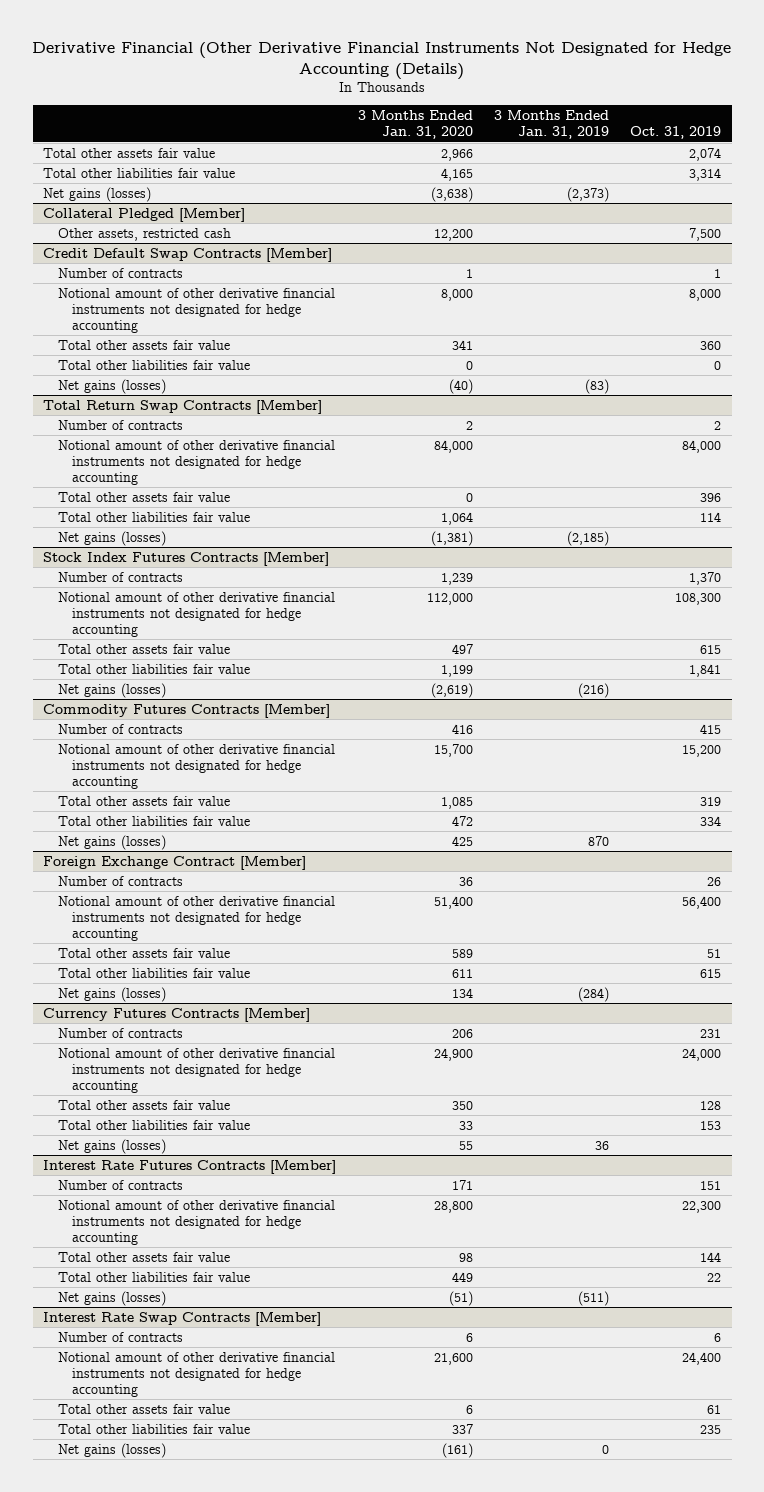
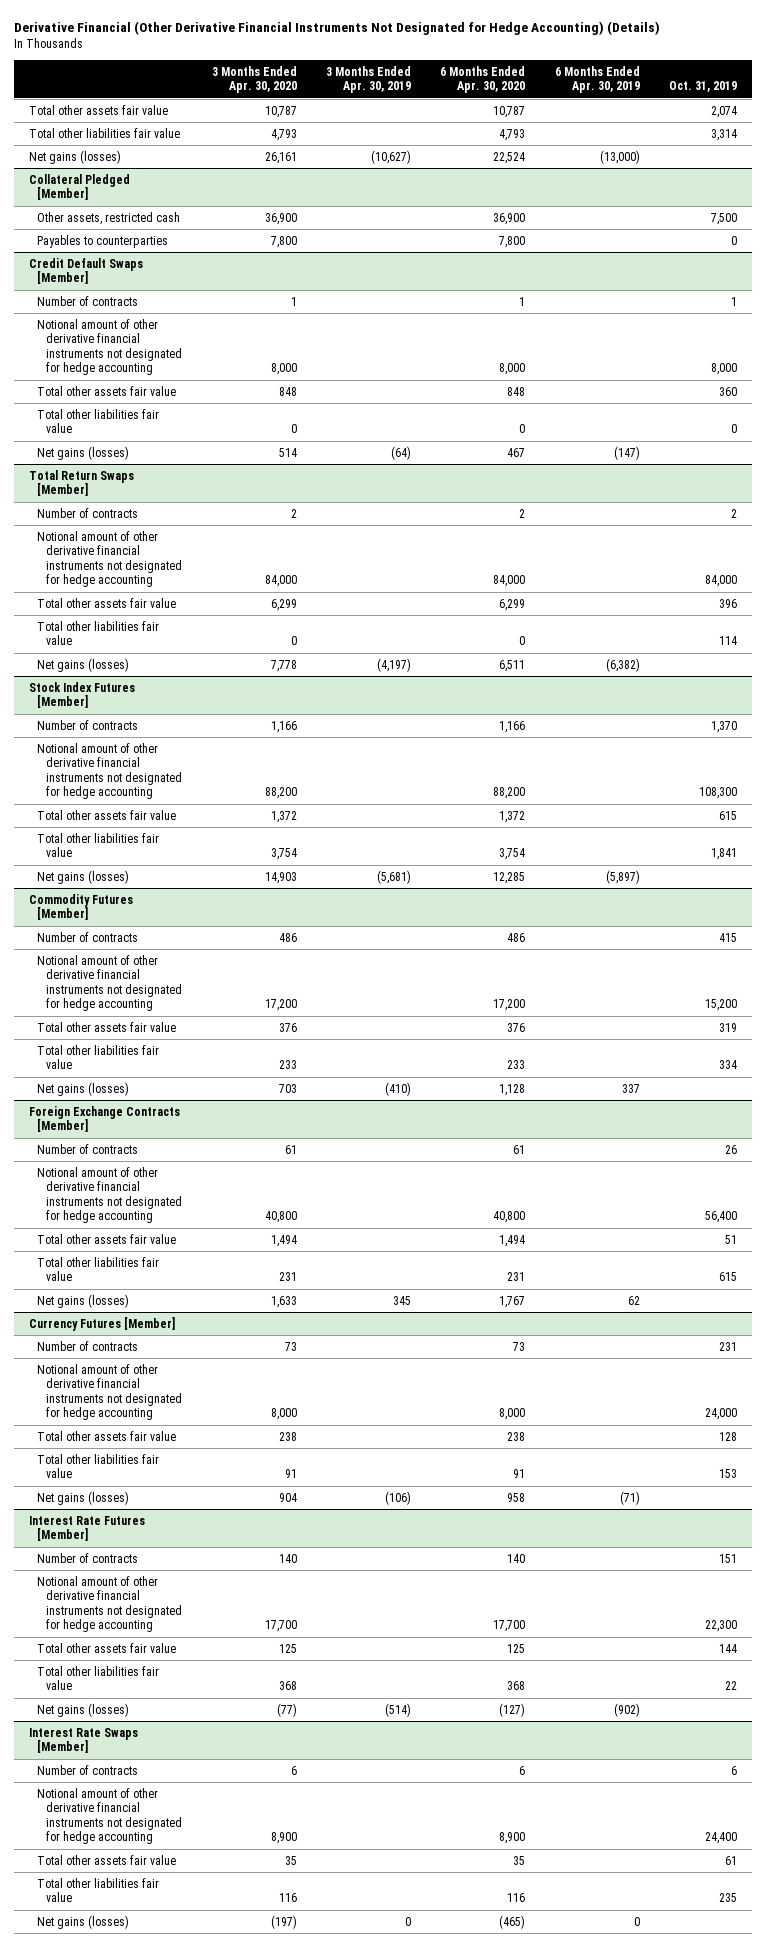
- Derivative Financial (Other Derivative Financial Instruments Not Designated for Hedge Accounting (Details)
+ Derivative Financial (Other Derivative Financial Instruments Not Designated for Hedge Accounting) (Details)
- | 3 Months Ended Jan. 31, 2020 | 3 Months Ended Jan. 31, 2019 | Oct. 31, 2019
+ | 3 Months Ended Apr. 30, 2020 | 3 Months Ended Apr. 30, 2019 | 6 Months Ended Apr. 30, 2020 | 6 Months Ended Apr. 30, 2019 | Oct. 31, 2019
- Credit Default Swap Contracts [Member]
@ Collateral Pledged [Member]
+ Payables to counterparties | 7,800 | | 7,800 | | 0
+ Credit Default Swaps [Member]
- Total Return Swap Contracts [Member]
+ Total Return Swaps [Member]
- Stock Index Futures Contracts [Member]
+ Stock Index Futures [Member]
- Commodity Futures Contracts [Member]
+ Commodity Futures [Member]
- Foreign Exchange Contract [Member]
+ Foreign Exchange Contracts [Member]
- Currency Futures Contracts [Member]
+ Currency Futures [Member]
- Interest Rate Futures Contracts [Member]
+ Interest Rate Futures [Member]
- Interest Rate Swap Contracts [Member]
+ Interest Rate Swaps [Member]

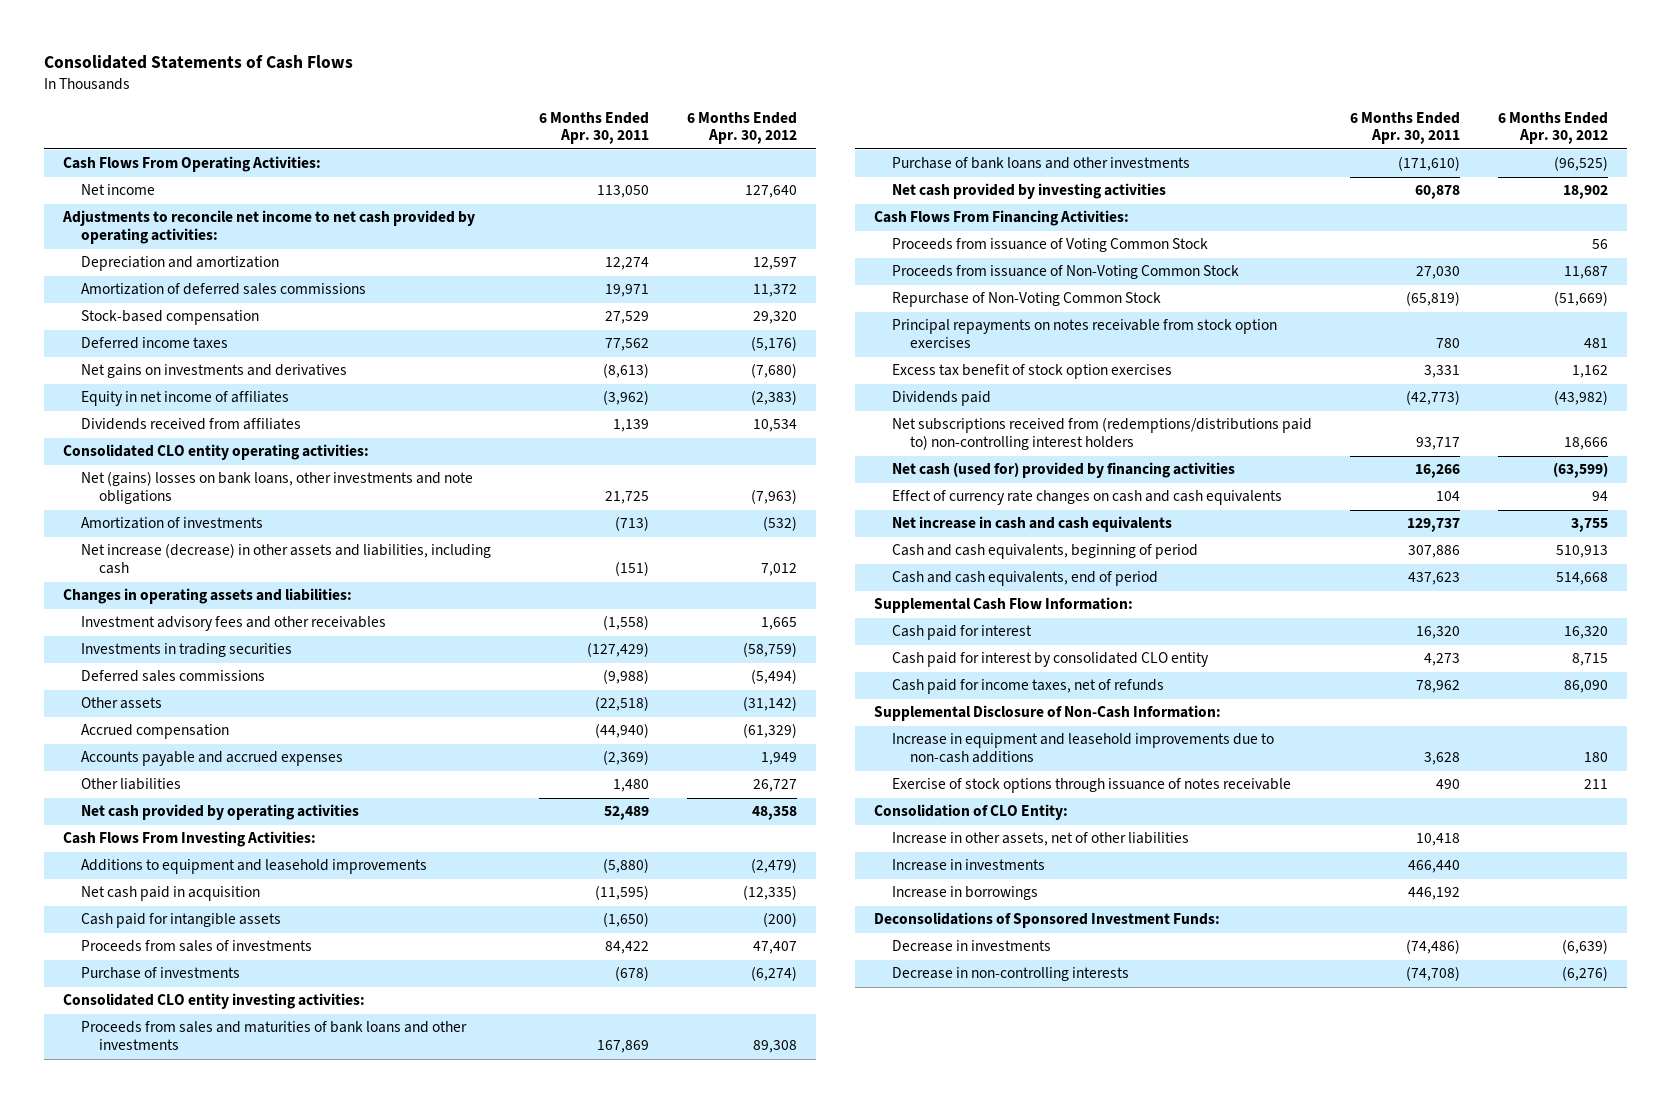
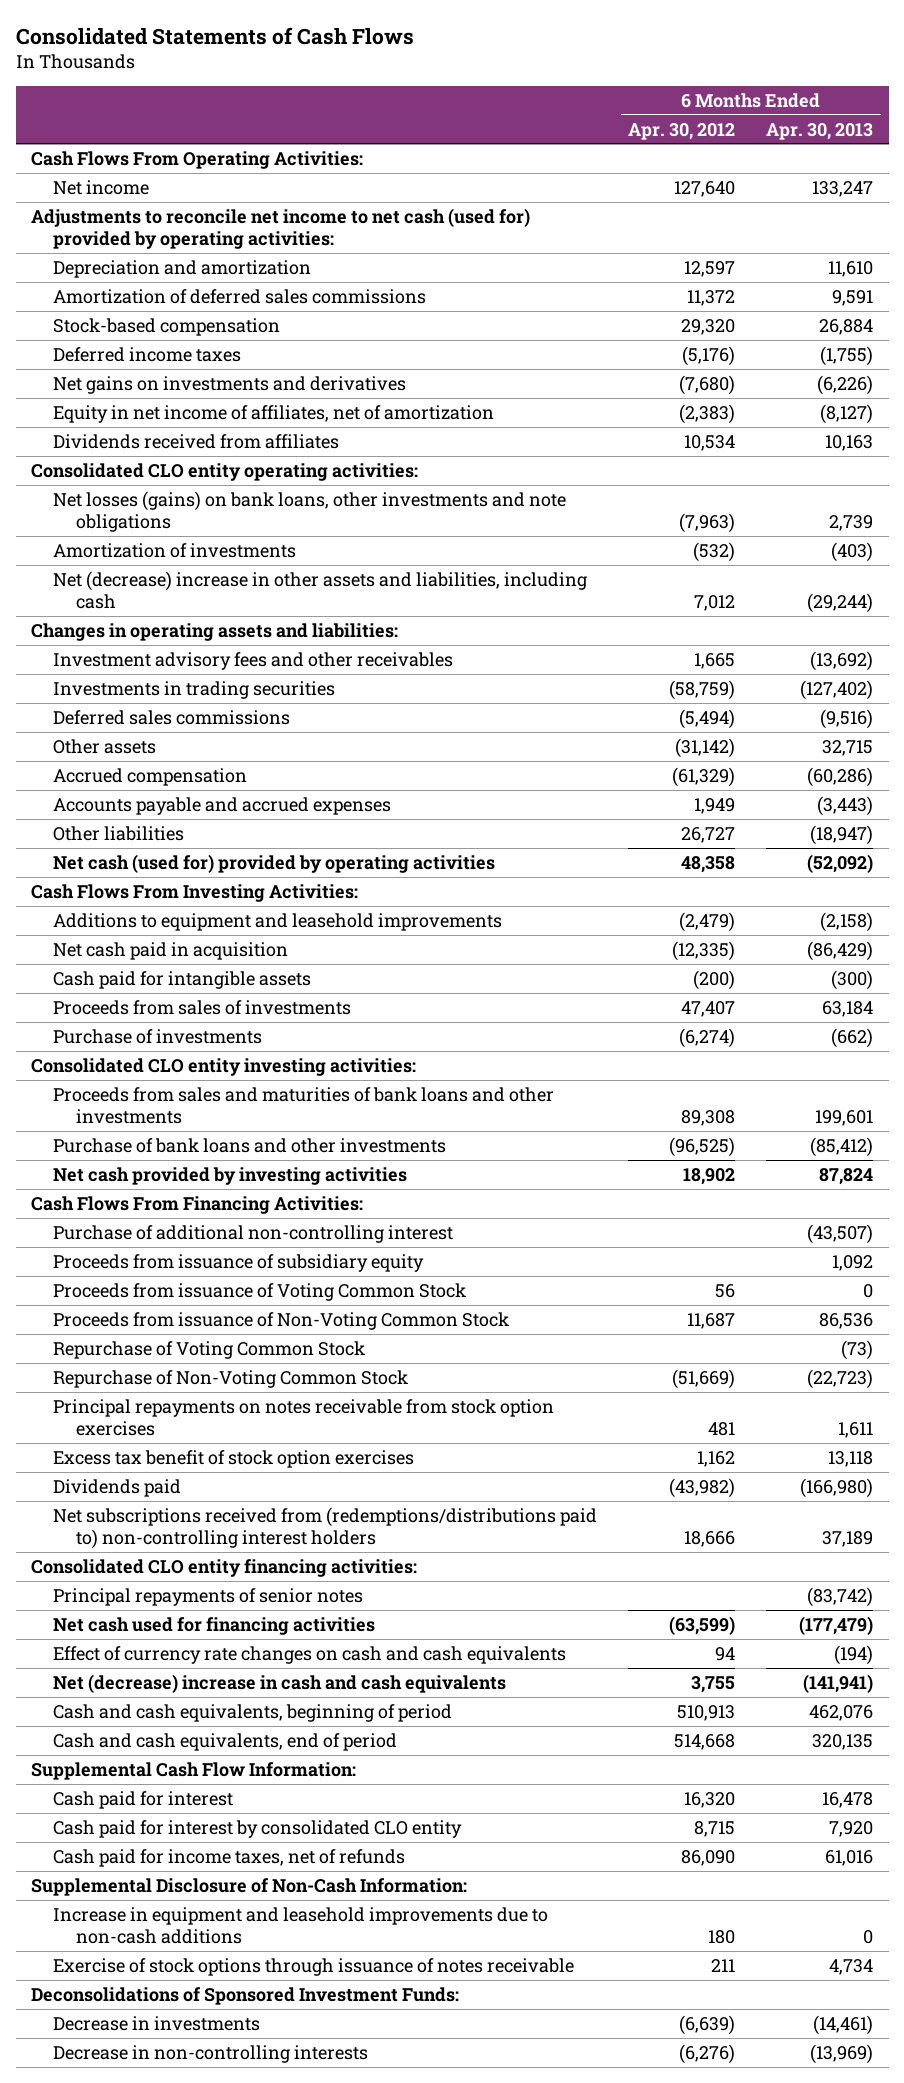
- | 6 Months Ended Apr. 30, 2011 | 6 Months Ended Apr. 30, 2012
+ | 6 Months Ended Apr. 30, 2012 | 6 Months Ended Apr. 30, 2013
- Adjustments to reconcile net income to net cash provided by operating activities:
+ Adjustments to reconcile net income to net cash (used for) provided by operating activities:
- Equity in net income of affiliates | (3,962) | (2,383)
+ Equity in net income of affiliates, net of amortization | (2,383) | (8,127)
- Net (gains) losses on bank loans, other investments and note obligations | 21,725 | (7,963)
+ Net losses (gains) on bank loans, other investments and note obligations | (7,963) | 2,739
- Net increase (decrease) in other assets and liabilities, including cash | (151) | 7,012
+ Net (decrease) increase in other assets and liabilities, including cash | 7,012 | (29,244)
- Net cash provided by operating activities | 52,489 | 48,358
+ Net cash (used for) provided by operating activities | 48,358 | (52,092)
+ Purchase of additional non-controlling interest | | (43,507)
+ Proceeds from issuance of subsidiary equity | | 1,092
+ Repurchase of Voting Common Stock | | (73)
- Net cash (used for) provided by financing activities | 16,266 | (63,599)
+ Consolidated CLO entity financing activities:
+ Principal repayments of senior notes | | (83,742)
+ Net cash used for financing activities | (63,599) | (177,479)
- Net increase in cash and cash equivalents | 129,737 | 3,755
+ Net (decrease) increase in cash and cash equivalents | 3,755 | (141,941)
- Consolidation of CLO Entity:
- Increase in other assets, net of other liabilities | 10,418 |
- Increase in investments | 466,440 |
- Increase in borrowings | 446,192 |

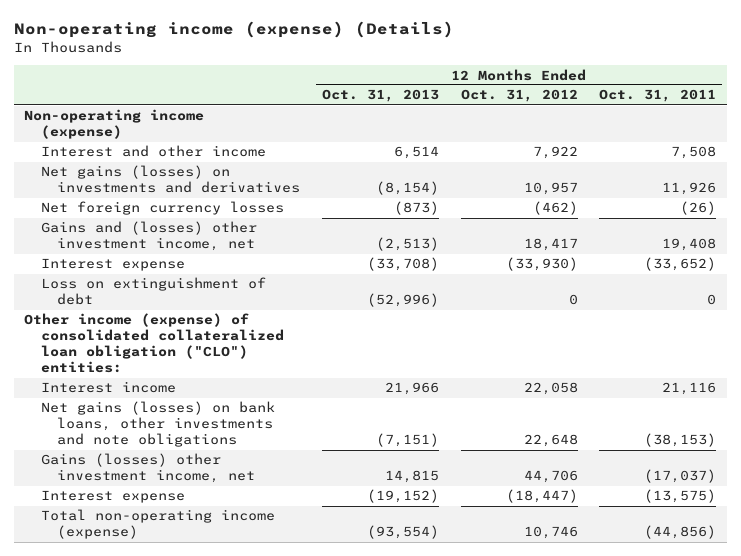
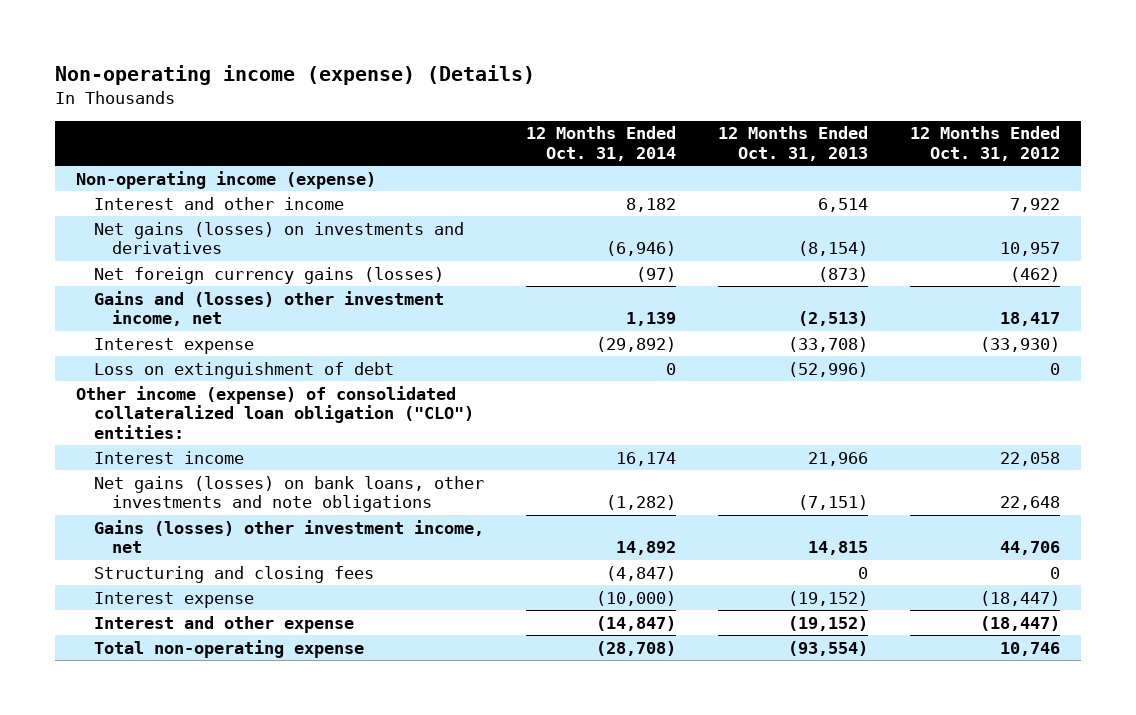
- | 12 Months Ended Oct. 31, 2013 | 12 Months Ended Oct. 31, 2012 | 12 Months Ended Oct. 31, 2011
+ | 12 Months Ended Oct. 31, 2014 | 12 Months Ended Oct. 31, 2013 | 12 Months Ended Oct. 31, 2012
- Net foreign currency losses | (873) | (462) | (26)
+ Net foreign currency gains (losses) | (97) | (873) | (462)
+ Structuring and closing fees | (4,847) | 0 | 0
- Total non-operating income (expense) | (93,554) | 10,746 | (44,856)
+ Interest and other expense | (14,847) | (19,152) | (18,447)
+ Total non-operating expense | (28,708) | (93,554) | 10,746

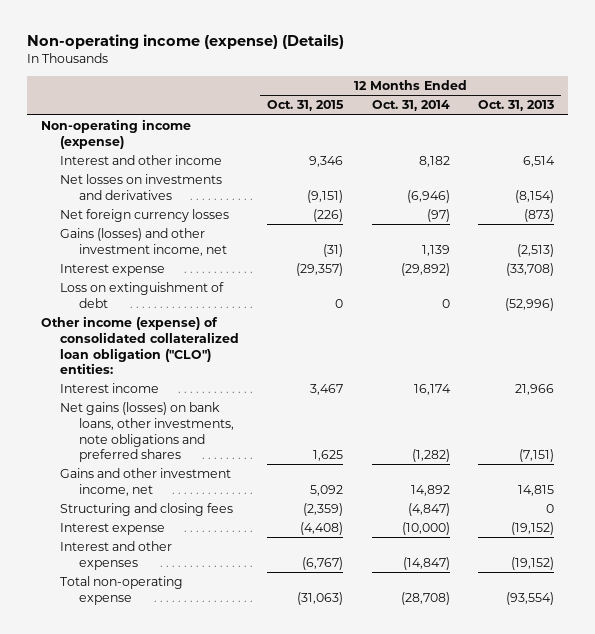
- | 12 Months Ended Oct. 31, 2014 | 12 Months Ended Oct. 31, 2013 | 12 Months Ended Oct. 31, 2012
+ | 12 Months Ended Oct. 31, 2015 | 12 Months Ended Oct. 31, 2014 | 12 Months Ended Oct. 31, 2013
- Net gains (losses) on investments and derivatives | (6,946) | (8,154) | 10,957
- Net foreign currency gains (losses) | (97) | (873) | (462)
- Gains and (losses) other investment income, net | 1,139 | (2,513) | 18,417
+ Net losses on investments and derivatives | (9,151) | (6,946) | (8,154)
+ Net foreign currency losses | (226) | (97) | (873)
+ Gains (losses) and other investment income, net | (31) | 1,139 | (2,513)
- Net gains (losses) on bank loans, other investments and note obligations | (1,282) | (7,151) | 22,648
- Gains (losses) other investment income, net | 14,892 | 14,815 | 44,706
+ Net gains (losses) on bank loans, other investments, note obligations and preferred shares | 1,625 | (1,282) | (7,151)
+ Gains and other investment income, net | 5,092 | 14,892 | 14,815
- Interest and other expense | (14,847) | (19,152) | (18,447)
+ Interest and other expenses | (6,767) | (14,847) | (19,152)

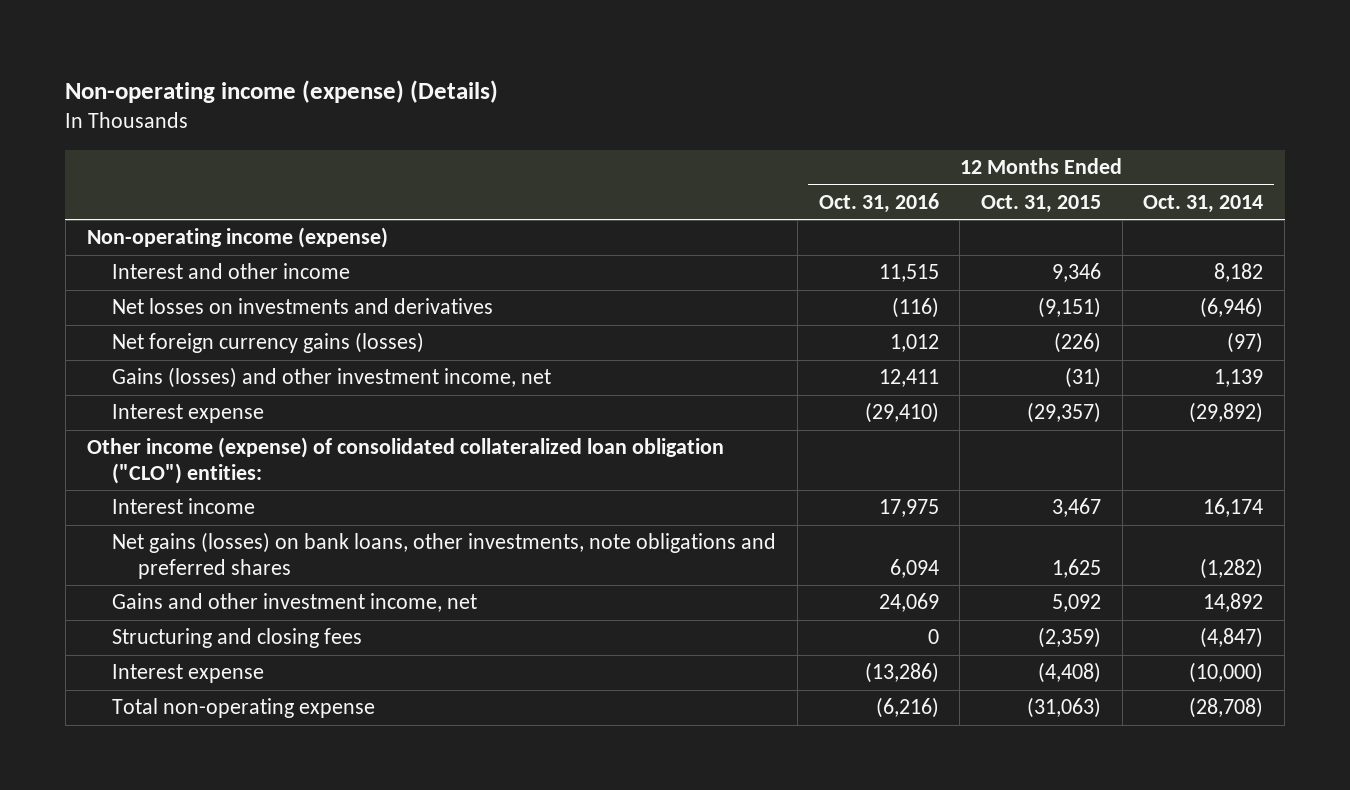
- | 12 Months Ended Oct. 31, 2015 | 12 Months Ended Oct. 31, 2014 | 12 Months Ended Oct. 31, 2013
+ | 12 Months Ended Oct. 31, 2016 | 12 Months Ended Oct. 31, 2015 | 12 Months Ended Oct. 31, 2014
- Net foreign currency losses | (226) | (97) | (873)
+ Net foreign currency gains (losses) | 1,012 | (226) | (97)
- Loss on extinguishment of debt | 0 | 0 | (52,996)
- Interest and other expenses | (6,767) | (14,847) | (19,152)

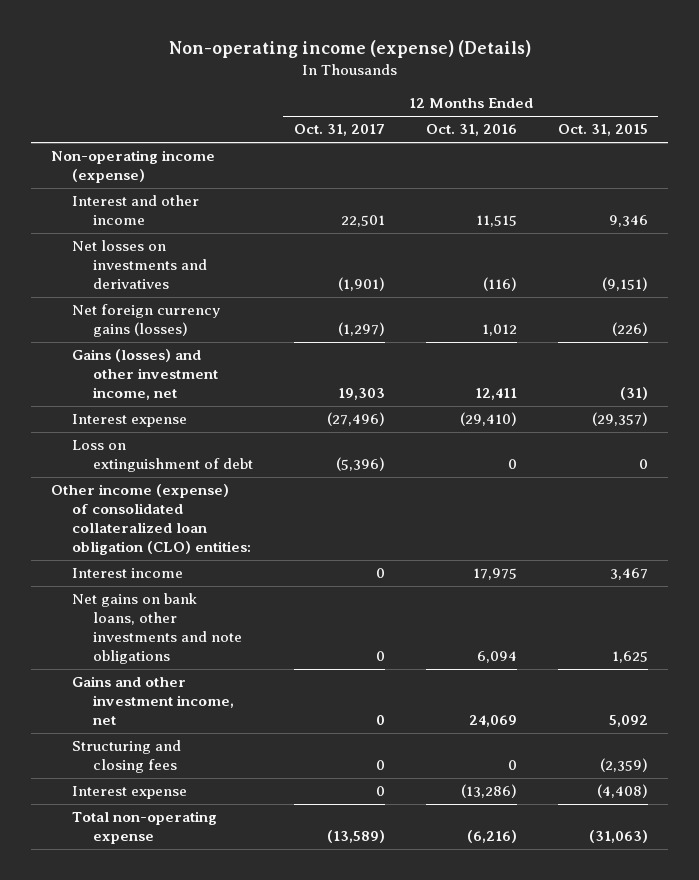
- | 12 Months Ended Oct. 31, 2016 | 12 Months Ended Oct. 31, 2015 | 12 Months Ended Oct. 31, 2014
+ | 12 Months Ended Oct. 31, 2017 | 12 Months Ended Oct. 31, 2016 | 12 Months Ended Oct. 31, 2015
- Other income (expense) of consolidated collateralized loan obligation ("CLO") entities:
+ Loss on extinguishment of debt | (5,396) | 0 | 0
+ Other income (expense) of consolidated collateralized loan obligation (CLO) entities:
- Net gains (losses) on bank loans, other investments, note obligations and preferred shares | 6,094 | 1,625 | (1,282)
+ Net gains on bank loans, other investments and note obligations | 0 | 6,094 | 1,625

